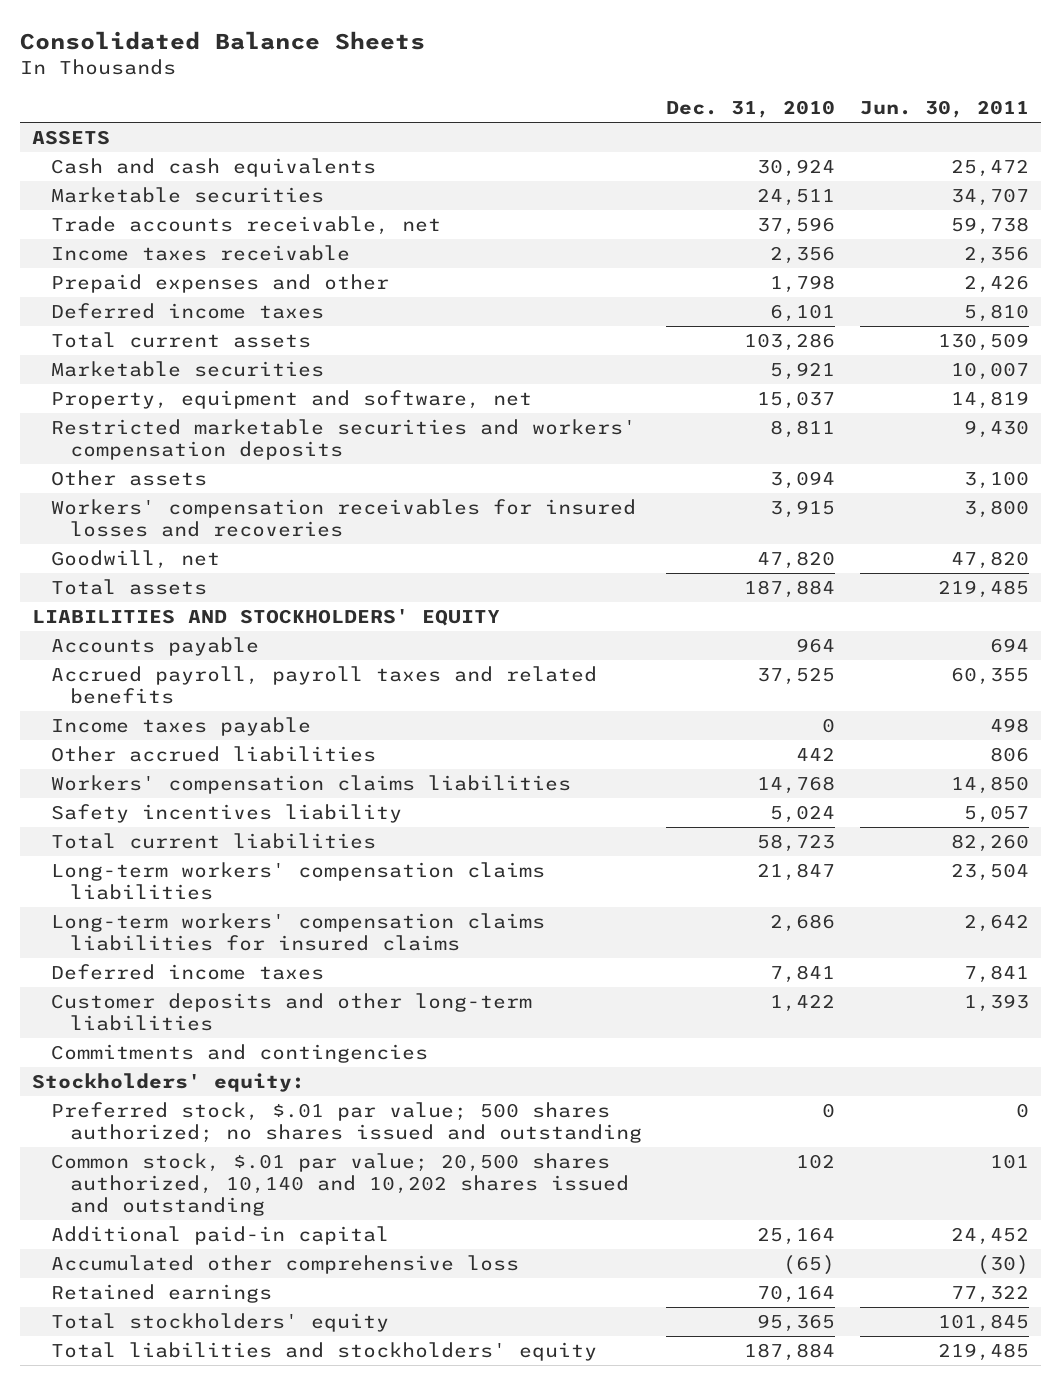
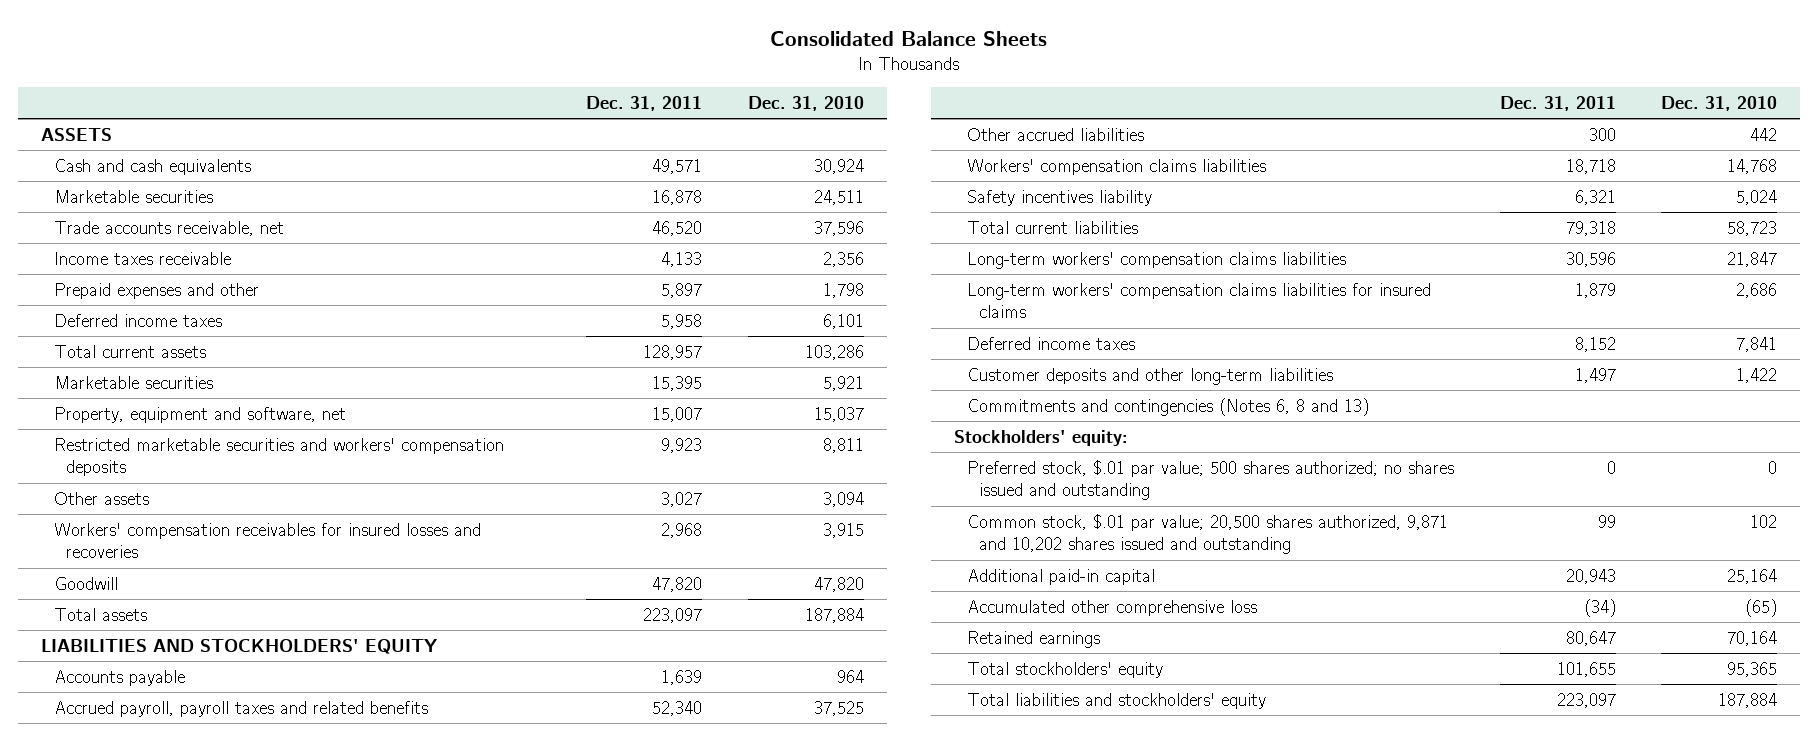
- | Dec. 31, 2010 | Jun. 30, 2011
+ | Dec. 31, 2011 | Dec. 31, 2010
- Goodwill, net | 47,820 | 47,820
+ Goodwill | 47,820 | 47,820
- Income taxes payable | 0 | 498
- Commitments and contingencies
+ Commitments and contingencies (Notes 6, 8 and 13)
- Common stock, $.01 par value; 20,500 shares authorized, 10,140 and 10,202 shares issued and outstanding | 102 | 101
+ Common stock, $.01 par value; 20,500 shares authorized, 9,871 and 10,202 shares issued and outstanding | 99 | 102

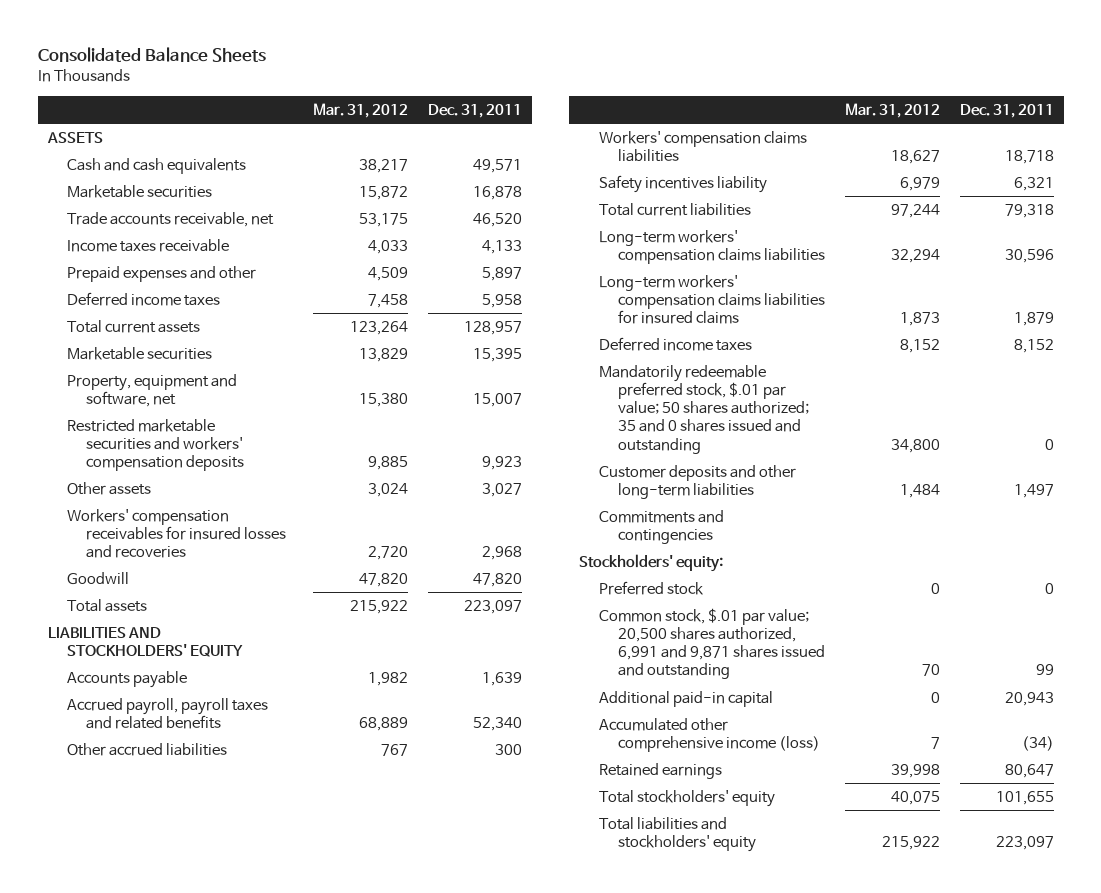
- | Dec. 31, 2011 | Dec. 31, 2010
+ | Mar. 31, 2012 | Dec. 31, 2011
+ Mandatorily redeemable preferred stock, $.01 par value; 50 shares authorized; 35 and 0 shares issued and outstanding | 34,800 | 0
- Commitments and contingencies (Notes 6, 8 and 13)
+ Commitments and contingencies
- Preferred stock, $.01 par value; 500 shares authorized; no shares issued and outstanding | 0 | 0
- Common stock, $.01 par value; 20,500 shares authorized, 9,871 and 10,202 shares issued and outstanding | 99 | 102
+ Preferred stock | 0 | 0
+ Common stock, $.01 par value; 20,500 shares authorized, 6,991 and 9,871 shares issued and outstanding | 70 | 99
- Accumulated other comprehensive loss | (34) | (65)
+ Accumulated other comprehensive income (loss) | 7 | (34)

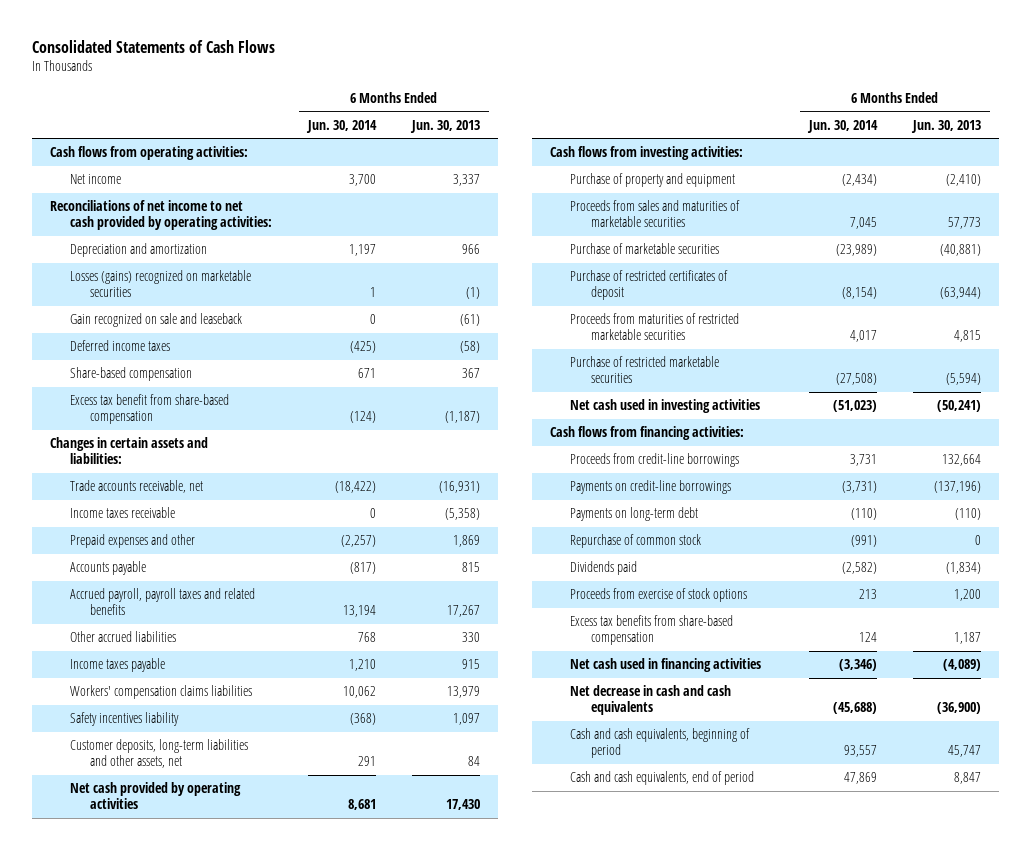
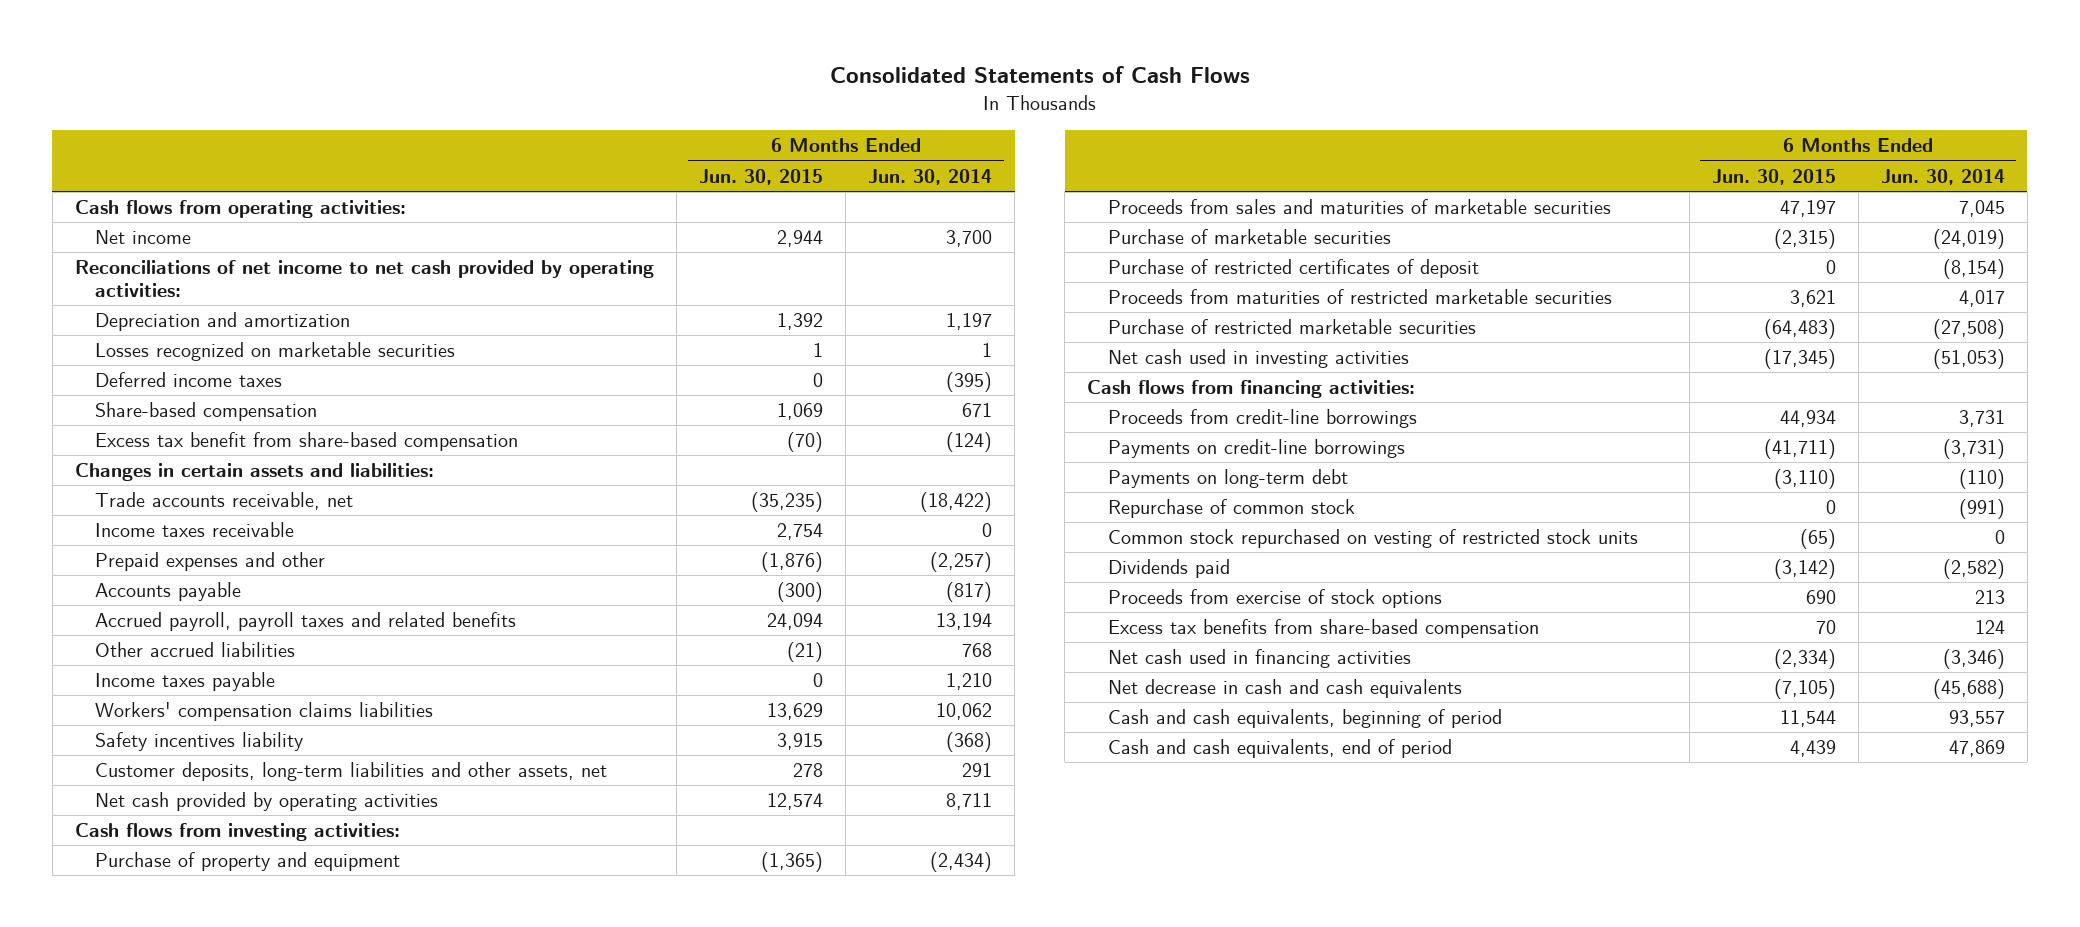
- | 6 Months Ended Jun. 30, 2014 | 6 Months Ended Jun. 30, 2013
+ | 6 Months Ended Jun. 30, 2015 | 6 Months Ended Jun. 30, 2014
- Losses (gains) recognized on marketable securities | 1 | (1)
- Gain recognized on sale and leaseback | 0 | (61)
- Deferred income taxes | (425) | (58)
+ Losses recognized on marketable securities | 1 | 1
+ Deferred income taxes | 0 | (395)
- Net cash provided by operating activities | 8,681 | 17,430
+ Net cash provided by operating activities | 12,574 | 8,711
- Purchase of marketable securities | (23,989) | (40,881)
+ Purchase of marketable securities | (2,315) | (24,019)
- Net cash used in investing activities | (51,023) | (50,241)
+ Net cash used in investing activities | (17,345) | (51,053)
+ Common stock repurchased on vesting of restricted stock units | (65) | 0

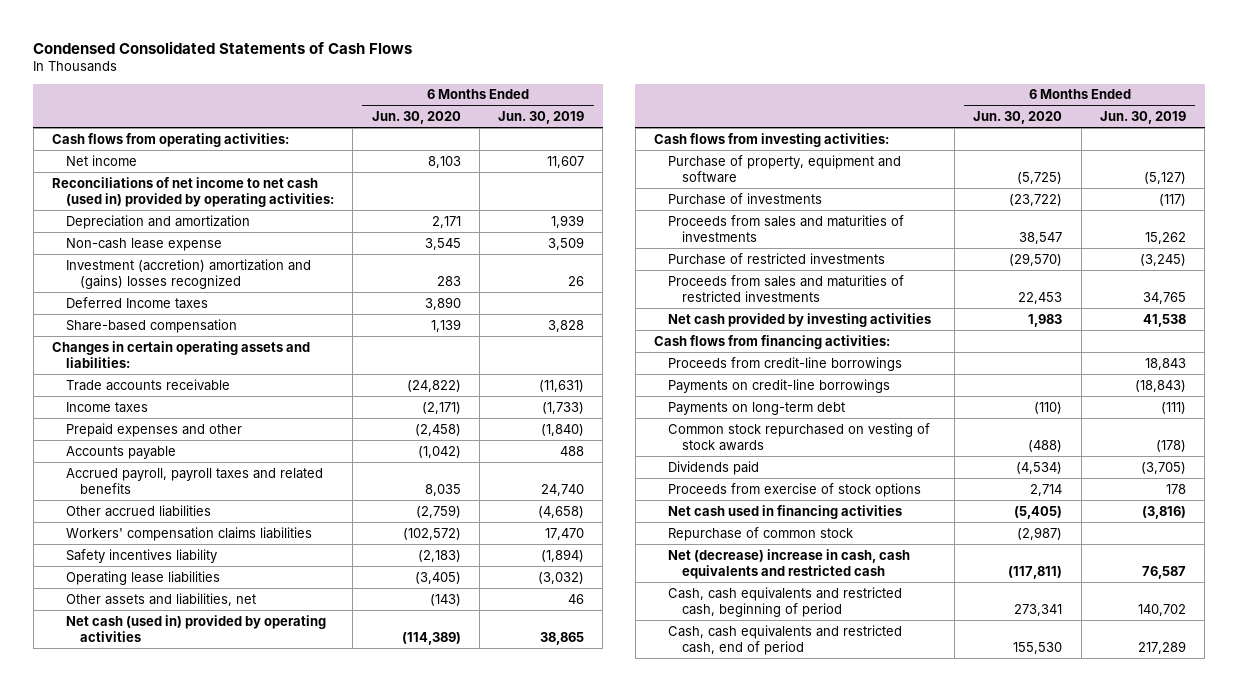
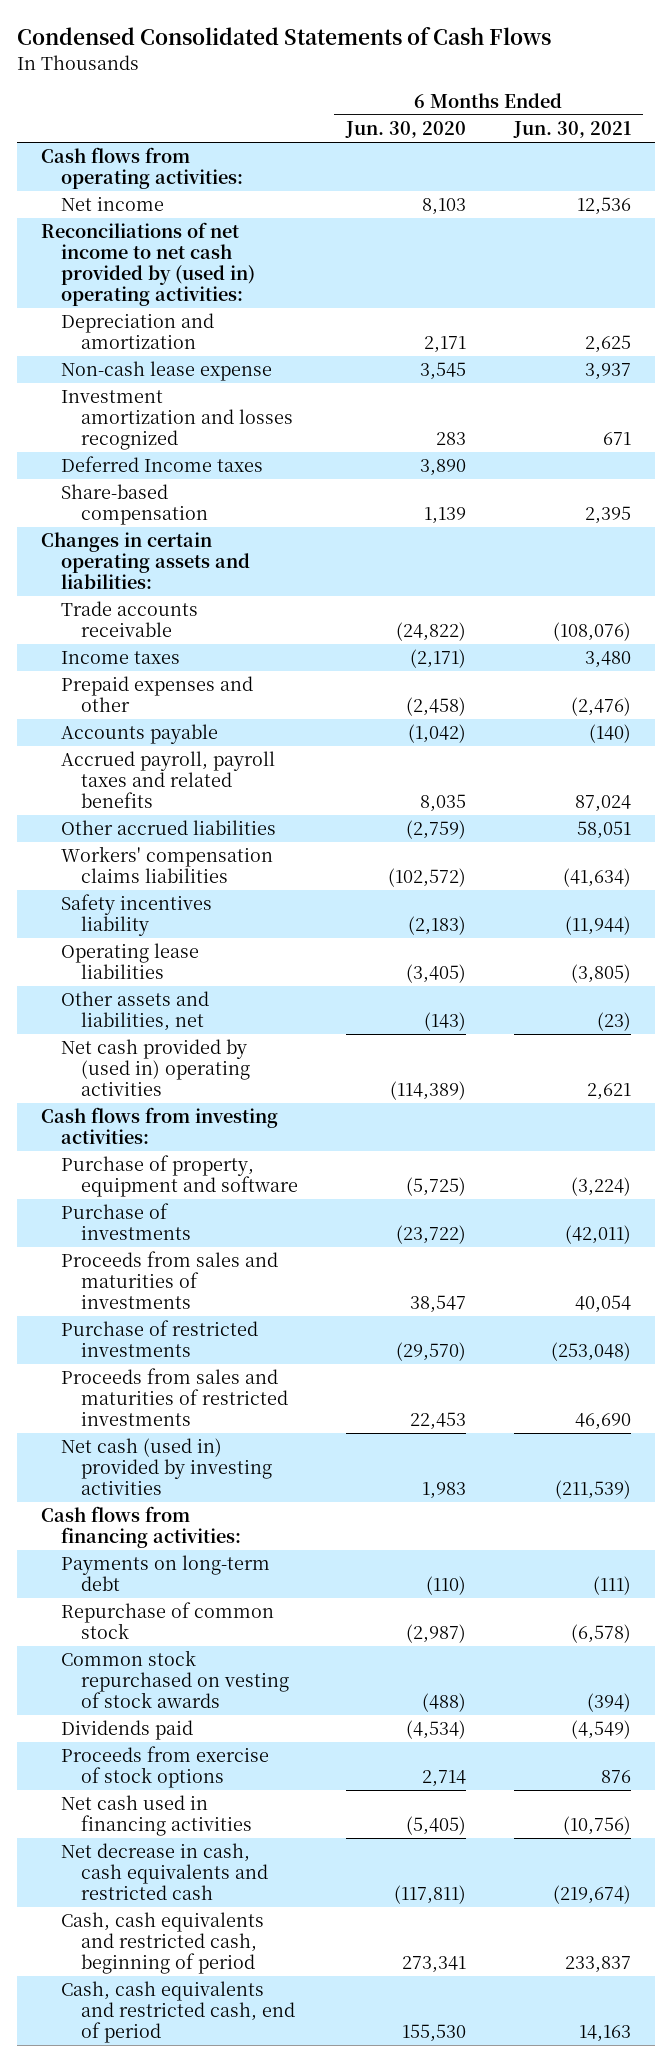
- | 6 Months Ended Jun. 30, 2020 | 6 Months Ended Jun. 30, 2019
+ | 6 Months Ended Jun. 30, 2020 | 6 Months Ended Jun. 30, 2021
- Reconciliations of net income to net cash (used in) provided by operating activities:
+ Reconciliations of net income to net cash provided by (used in) operating activities:
- Investment (accretion) amortization and (gains) losses recognized | 283 | 26
+ Investment amortization and losses recognized | 283 | 671
- Net cash (used in) provided by operating activities | (114,389) | 38,865
+ Net cash provided by (used in) operating activities | (114,389) | 2,621
- Net cash provided by investing activities | 1,983 | 41,538
+ Net cash (used in) provided by investing activities | 1,983 | (211,539)
- Proceeds from credit-line borrowings | | 18,843
- Payments on credit-line borrowings | | (18,843)
moved up: Repurchase of common stock | (2,987) | (6,578)
- Net (decrease) increase in cash, cash equivalents and restricted cash | (117,811) | 76,587
+ Net decrease in cash, cash equivalents and restricted cash | (117,811) | (219,674)

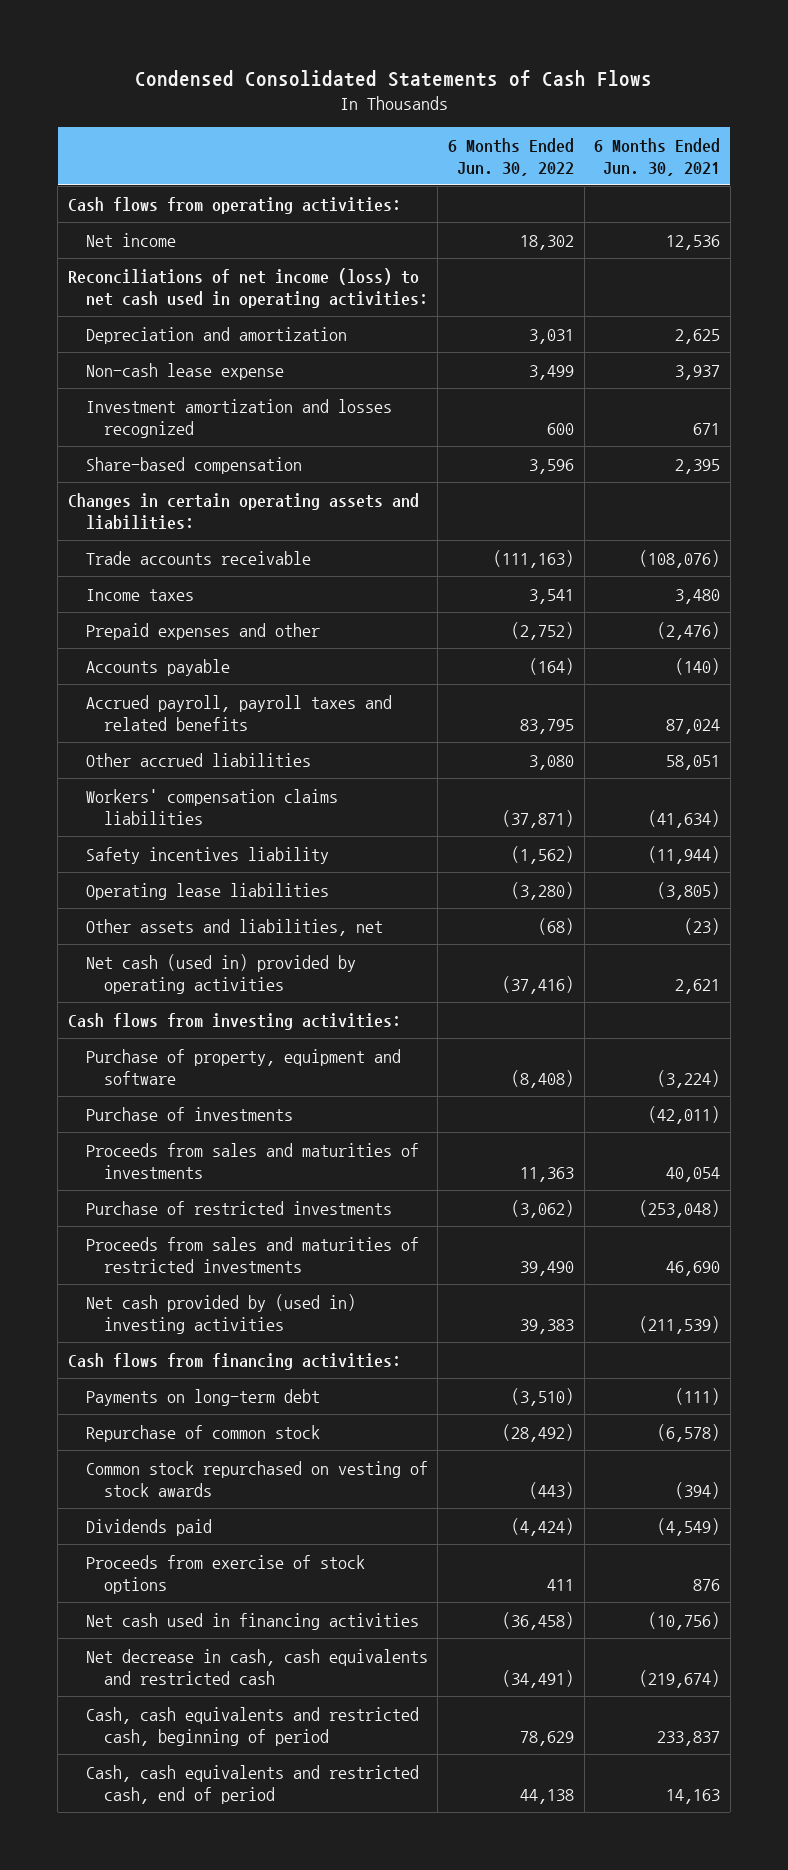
- | 6 Months Ended Jun. 30, 2020 | 6 Months Ended Jun. 30, 2021
+ | 6 Months Ended Jun. 30, 2022 | 6 Months Ended Jun. 30, 2021
- Reconciliations of net income to net cash provided by (used in) operating activities:
+ Reconciliations of net income (loss) to net cash used in operating activities:
- Deferred Income taxes | 3,890 |
- Net cash provided by (used in) operating activities | (114,389) | 2,621
+ Net cash (used in) provided by operating activities | (37,416) | 2,621
- Net cash (used in) provided by investing activities | 1,983 | (211,539)
+ Net cash provided by (used in) investing activities | 39,383 | (211,539)

